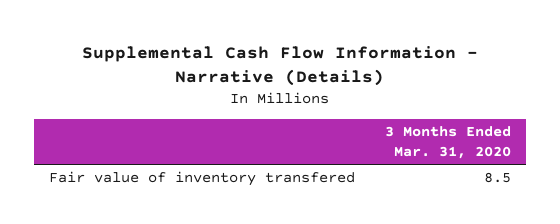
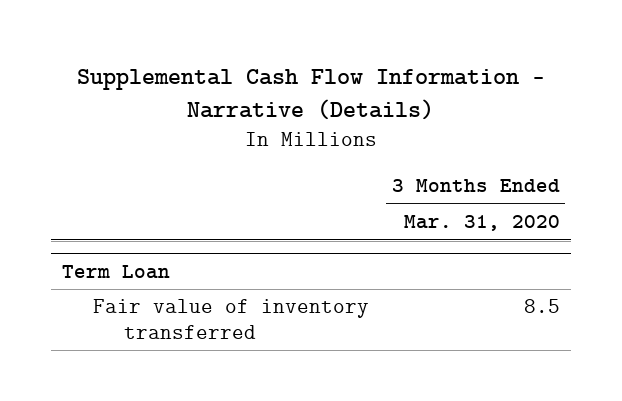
- Fair value of inventory transfered | 8.5
+ Term Loan
+ Fair value of inventory transferred | 8.5

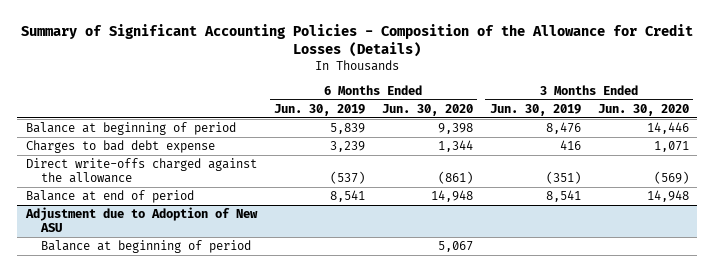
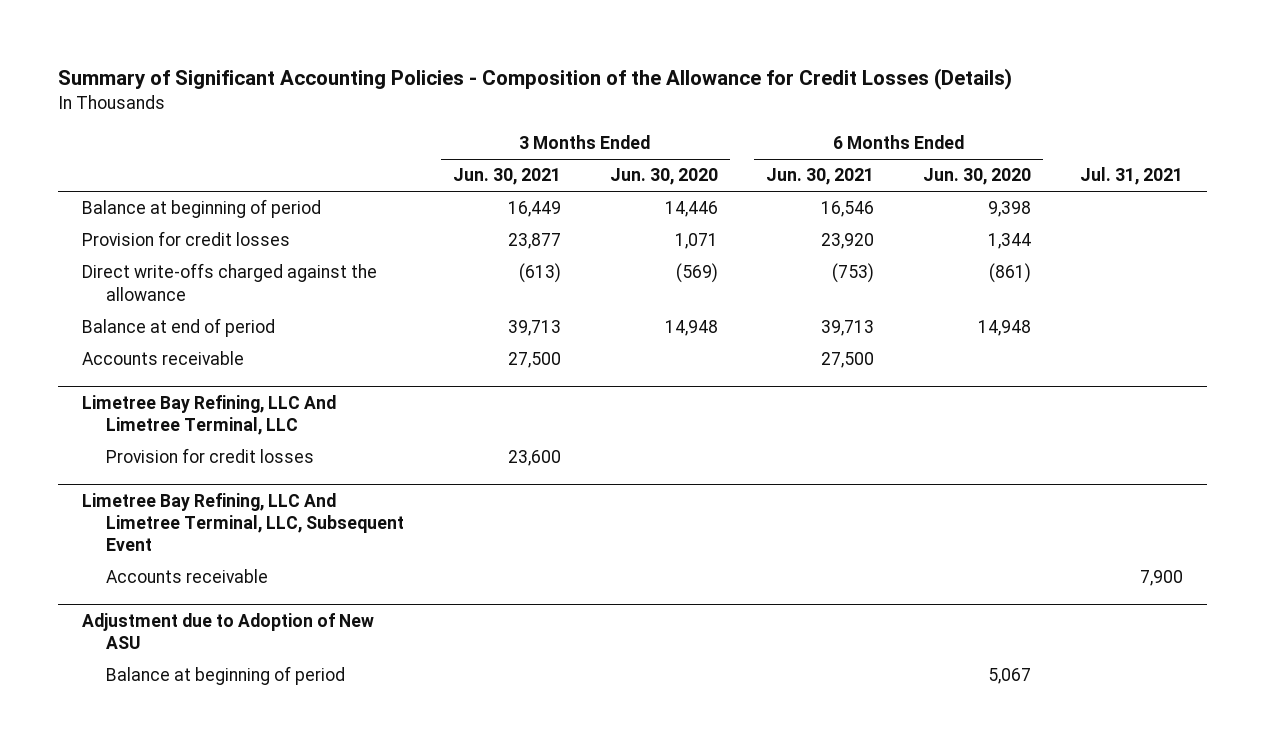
- | 6 Months Ended Jun. 30, 2019 | 6 Months Ended Jun. 30, 2020 | 3 Months Ended Jun. 30, 2019 | 3 Months Ended Jun. 30, 2020
+ | 3 Months Ended Jun. 30, 2021 | 3 Months Ended Jun. 30, 2020 | 6 Months Ended Jun. 30, 2021 | 6 Months Ended Jun. 30, 2020 | Jul. 31, 2021
- Charges to bad debt expense | 3,239 | 1,344 | 416 | 1,071
+ Provision for credit losses | 23,877 | 1,071 | 23,920 | 1,344 |
+ Accounts receivable | 27,500 | | 27,500 | |
+ Limetree Bay Refining, LLC And Limetree Terminal, LLC
+ Provision for credit losses | 23,600 | | | |
+ Limetree Bay Refining, LLC And Limetree Terminal, LLC, Subsequent Event
+ Accounts receivable | | | | | 7,900

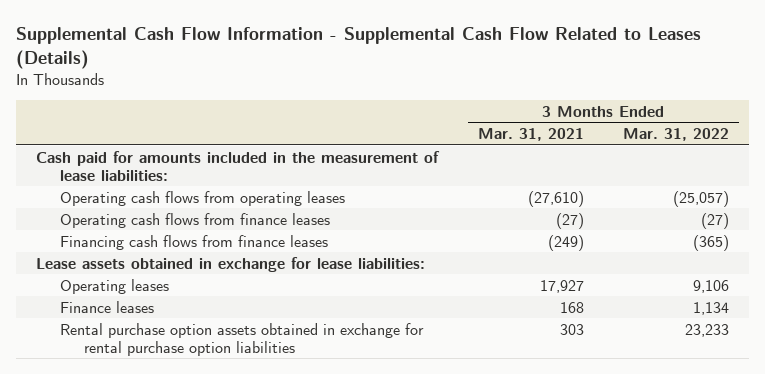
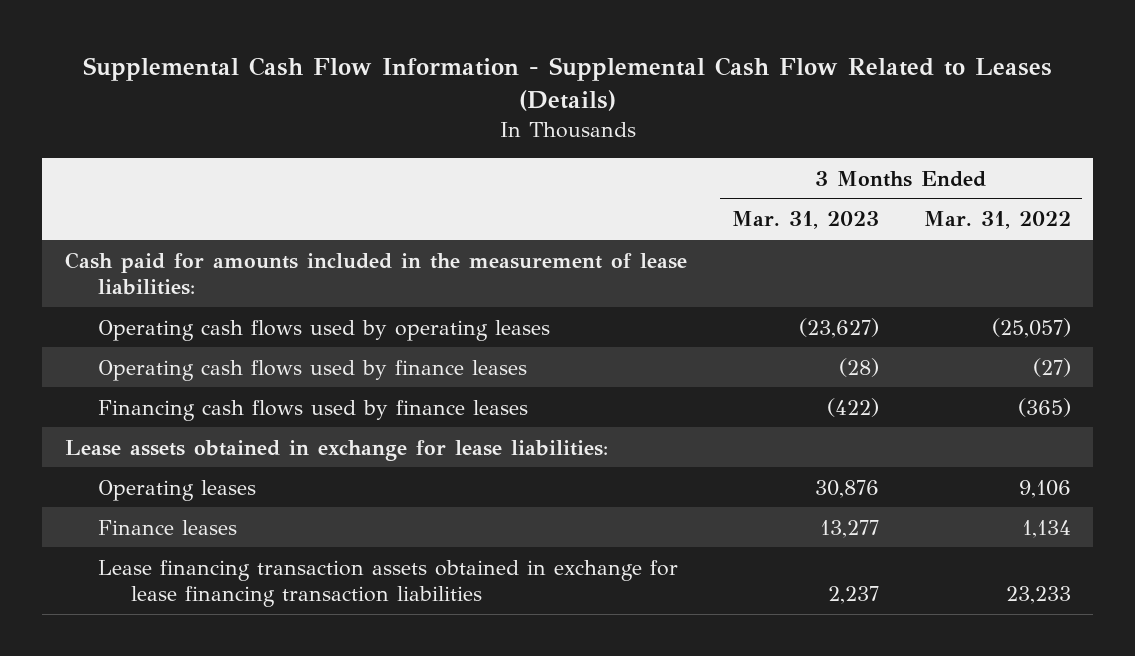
- | 3 Months Ended Mar. 31, 2021 | 3 Months Ended Mar. 31, 2022
+ | 3 Months Ended Mar. 31, 2023 | 3 Months Ended Mar. 31, 2022
- Operating cash flows from operating leases | (27,610) | (25,057)
- Operating cash flows from finance leases | (27) | (27)
- Financing cash flows from finance leases | (249) | (365)
+ Operating cash flows used by operating leases | (23,627) | (25,057)
+ Operating cash flows used by finance leases | (28) | (27)
+ Financing cash flows used by finance leases | (422) | (365)
- Rental purchase option assets obtained in exchange for rental purchase option liabilities | 303 | 23,233
+ Lease financing transaction assets obtained in exchange for lease financing transaction liabilities | 2,237 | 23,233

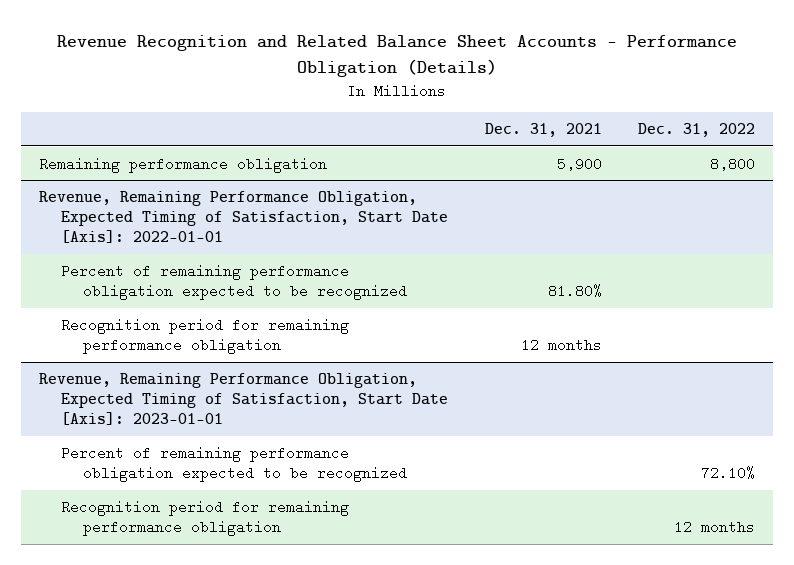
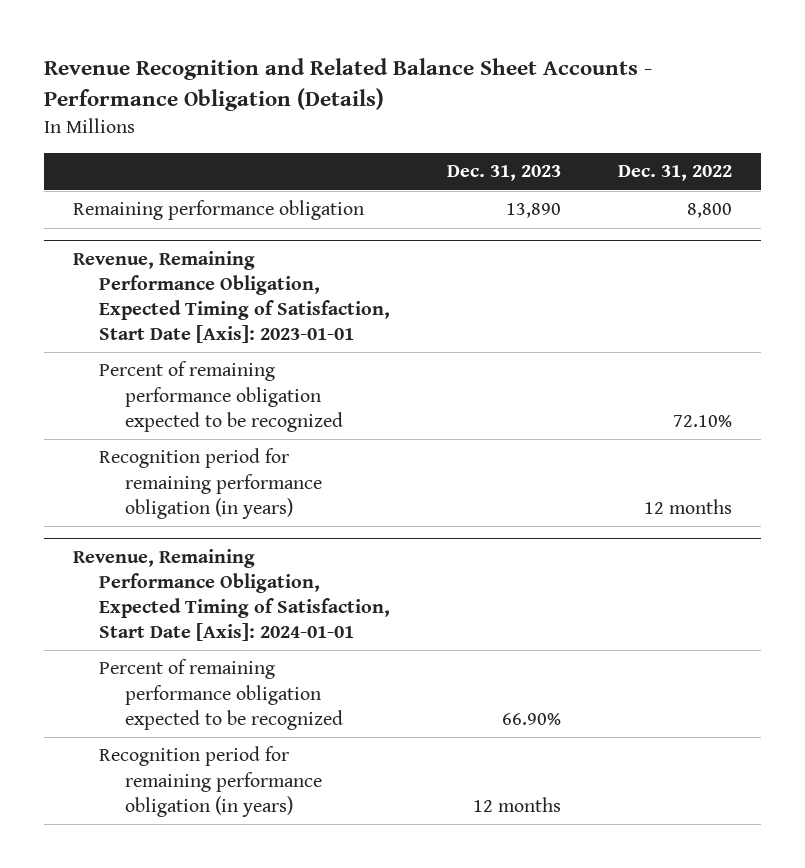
- | Dec. 31, 2021 | Dec. 31, 2022
+ | Dec. 31, 2023 | Dec. 31, 2022
- Revenue, Remaining Performance Obligation, Expected Timing of Satisfaction, Start Date [Axis]: 2022-01-01
- Percent of remaining performance obligation expected to be recognized | 81.80% |
- Recognition period for remaining performance obligation | 12 months |
@ Revenue, Remaining Performance Obligation, Expected Timing of Satisfaction, Start Date [Axis]: 2023-01-01
- Recognition period for remaining performance obligation | | 12 months
+ Recognition period for remaining performance obligation (in years) | | 12 months
+ Revenue, Remaining Performance Obligation, Expected Timing of Satisfaction, Start Date [Axis]: 2024-01-01
+ Percent of remaining performance obligation expected to be recognized | 66.90% |
+ Recognition period for remaining performance obligation (in years) | 12 months |

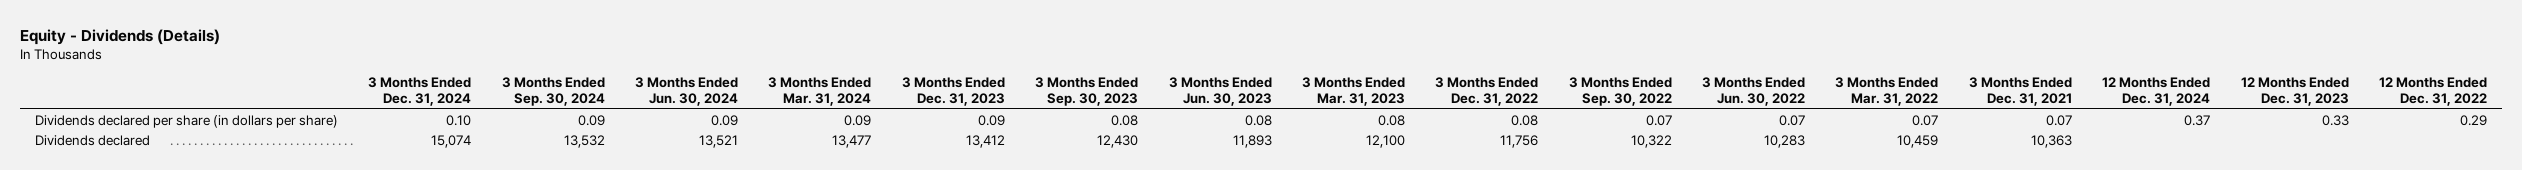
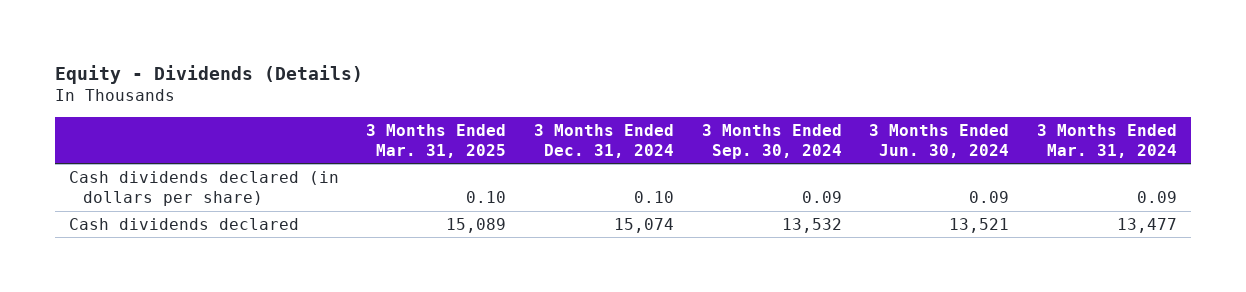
- | 3 Months Ended Dec. 31, 2024 | 3 Months Ended Sep. 30, 2024 | 3 Months Ended Jun. 30, 2024 | 3 Months Ended Mar. 31, 2024 | 3 Months Ended Dec. 31, 2023 | 3 Months Ended Sep. 30, 2023 | 3 Months Ended Jun. 30, 2023 | 3 Months Ended Mar. 31, 2023 | 3 Months Ended Dec. 31, 2022 | 3 Months Ended Sep. 30, 2022 | 3 Months Ended Jun. 30, 2022 | 3 Months Ended Mar. 31, 2022 | 3 Months Ended Dec. 31, 2021 | 12 Months Ended Dec. 31, 2024 | 12 Months Ended Dec. 31, 2023 | 12 Months Ended Dec. 31, 2022
+ | 3 Months Ended Mar. 31, 2025 | 3 Months Ended Dec. 31, 2024 | 3 Months Ended Sep. 30, 2024 | 3 Months Ended Jun. 30, 2024 | 3 Months Ended Mar. 31, 2024
- Dividends declared per share (in dollars per share) | 0.10 | 0.09 | 0.09 | 0.09 | 0.09 | 0.08 | 0.08 | 0.08 | 0.08 | 0.07 | 0.07 | 0.07 | 0.07 | 0.37 | 0.33 | 0.29
- Dividends declared | 15,074 | 13,532 | 13,521 | 13,477 | 13,412 | 12,430 | 11,893 | 12,100 | 11,756 | 10,322 | 10,283 | 10,459 | 10,363 | | |
+ Cash dividends declared (in dollars per share) | 0.10 | 0.10 | 0.09 | 0.09 | 0.09
+ Cash dividends declared | 15,089 | 15,074 | 13,532 | 13,521 | 13,477

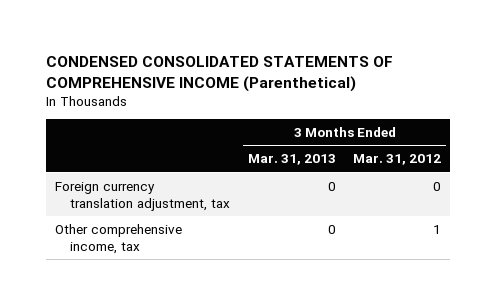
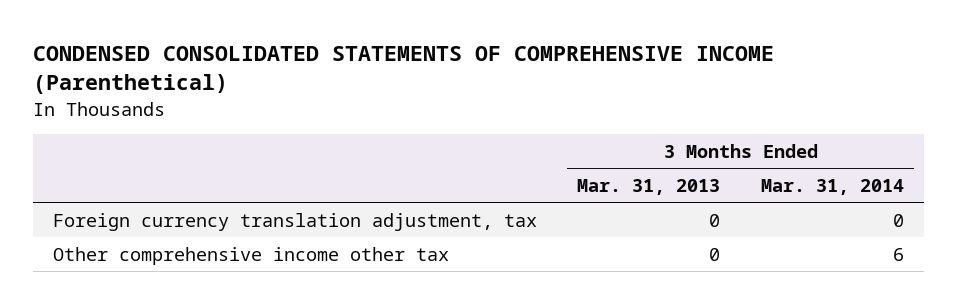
- | 3 Months Ended Mar. 31, 2013 | 3 Months Ended Mar. 31, 2012
+ | 3 Months Ended Mar. 31, 2013 | 3 Months Ended Mar. 31, 2014
- Other comprehensive income, tax | 0 | 1
+ Other comprehensive income other tax | 0 | 6

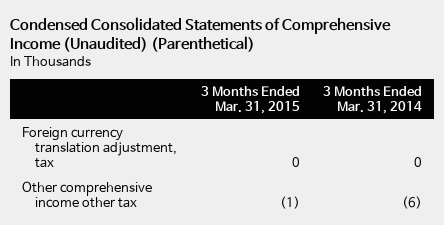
- CONDENSED CONSOLIDATED STATEMENTS OF COMPREHENSIVE INCOME (Parenthetical)
+ Condensed Consolidated Statements of Comprehensive Income (Unaudited) (Parenthetical)
- | 3 Months Ended Mar. 31, 2013 | 3 Months Ended Mar. 31, 2014
+ | 3 Months Ended Mar. 31, 2015 | 3 Months Ended Mar. 31, 2014
- Other comprehensive income other tax | 0 | 6
+ Other comprehensive income other tax | (1) | (6)

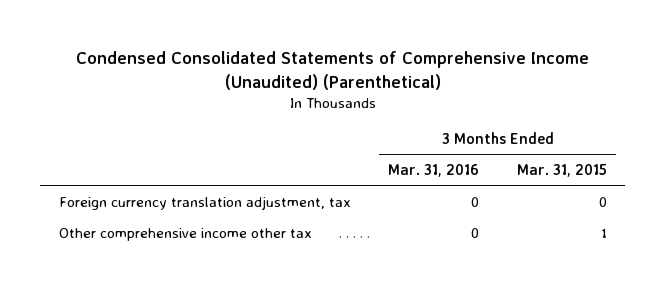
- | 3 Months Ended Mar. 31, 2015 | 3 Months Ended Mar. 31, 2014
+ | 3 Months Ended Mar. 31, 2016 | 3 Months Ended Mar. 31, 2015
- Other comprehensive income other tax | (1) | (6)
+ Other comprehensive income other tax | 0 | 1

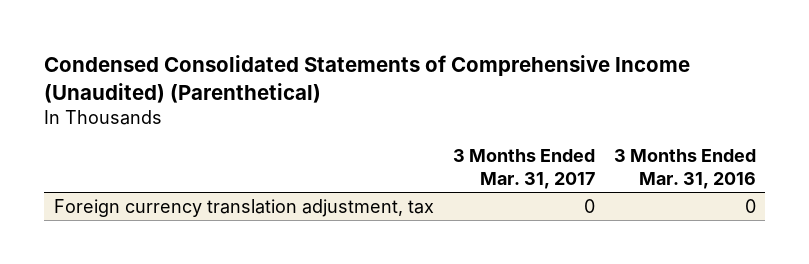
- | 3 Months Ended Mar. 31, 2016 | 3 Months Ended Mar. 31, 2015
+ | 3 Months Ended Mar. 31, 2017 | 3 Months Ended Mar. 31, 2016
- Other comprehensive income other tax | 0 | 1

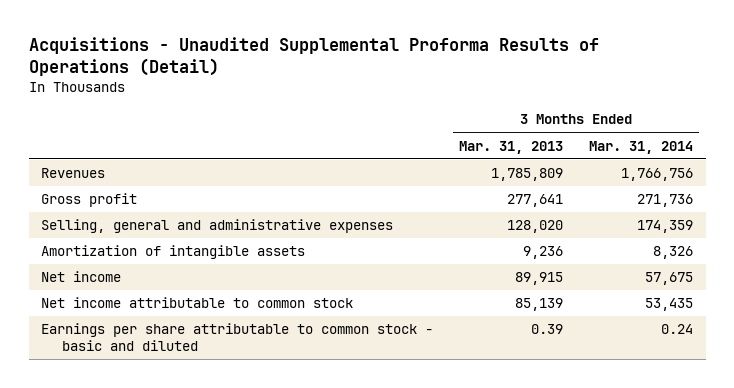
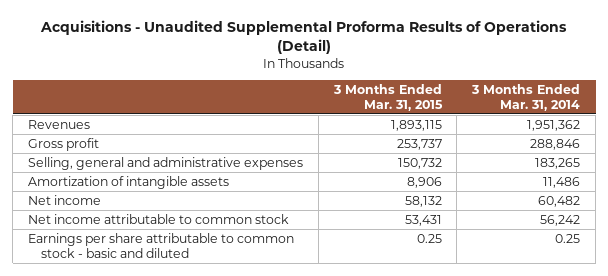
- | 3 Months Ended Mar. 31, 2013 | 3 Months Ended Mar. 31, 2014
+ | 3 Months Ended Mar. 31, 2015 | 3 Months Ended Mar. 31, 2014
- Revenues | 1,785,809 | 1,766,756
- Gross profit | 277,641 | 271,736
- Selling, general and administrative expenses | 128,020 | 174,359
- Amortization of intangible assets | 9,236 | 8,326
- Net income | 89,915 | 57,675
- Net income attributable to common stock | 85,139 | 53,435
- Earnings per share attributable to common stock - basic and diluted | 0.39 | 0.24
+ Revenues | 1,893,115 | 1,951,362
+ Gross profit | 253,737 | 288,846
+ Selling, general and administrative expenses | 150,732 | 183,265
+ Amortization of intangible assets | 8,906 | 11,486
+ Net income | 58,132 | 60,482
+ Net income attributable to common stock | 53,431 | 56,242
+ Earnings per share attributable to common stock - basic and diluted | 0.25 | 0.25

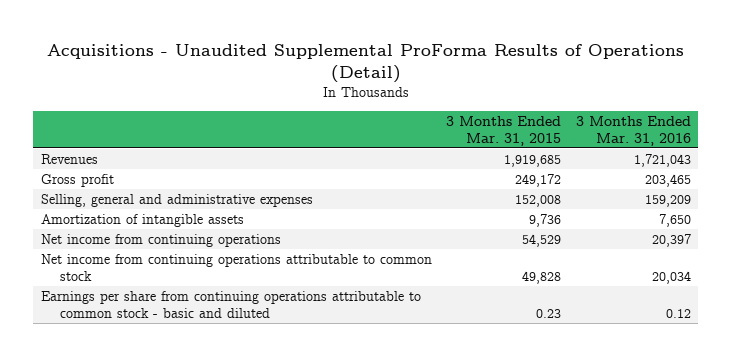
- Acquisitions - Unaudited Supplemental Proforma Results of Operations (Detail)
+ Acquisitions - Unaudited Supplemental ProForma Results of Operations (Detail)
- | 3 Months Ended Mar. 31, 2015 | 3 Months Ended Mar. 31, 2014
+ | 3 Months Ended Mar. 31, 2015 | 3 Months Ended Mar. 31, 2016
- Revenues | 1,893,115 | 1,951,362
- Gross profit | 253,737 | 288,846
- Selling, general and administrative expenses | 150,732 | 183,265
- Amortization of intangible assets | 8,906 | 11,486
- Net income | 58,132 | 60,482
- Net income attributable to common stock | 53,431 | 56,242
- Earnings per share attributable to common stock - basic and diluted | 0.25 | 0.25
+ Revenues | 1,919,685 | 1,721,043
+ Gross profit | 249,172 | 203,465
+ Selling, general and administrative expenses | 152,008 | 159,209
+ Amortization of intangible assets | 9,736 | 7,650
+ Net income from continuing operations | 54,529 | 20,397
+ Net income from continuing operations attributable to common stock | 49,828 | 20,034
+ Earnings per share from continuing operations attributable to common stock - basic and diluted | 0.23 | 0.12

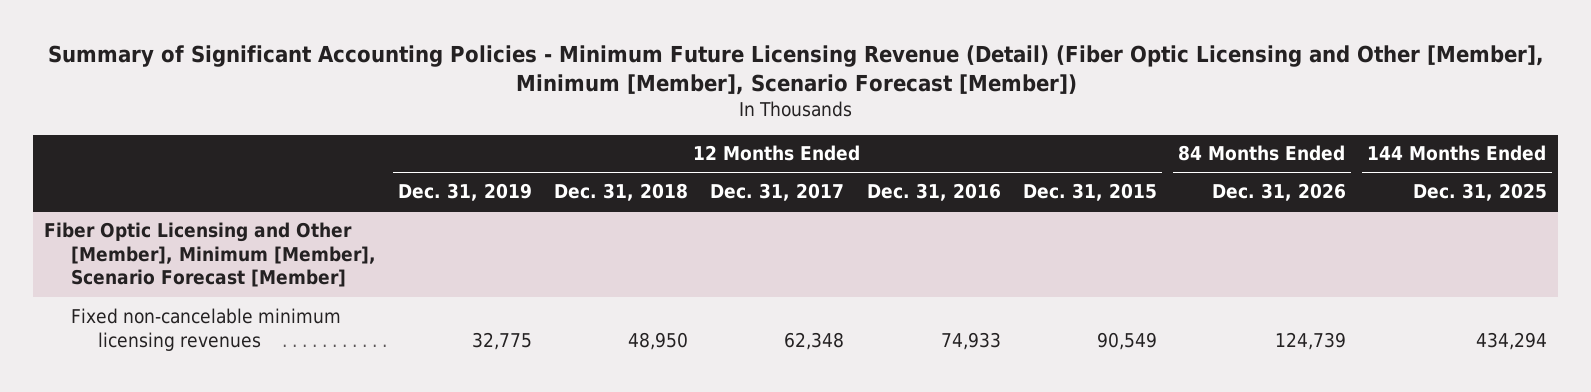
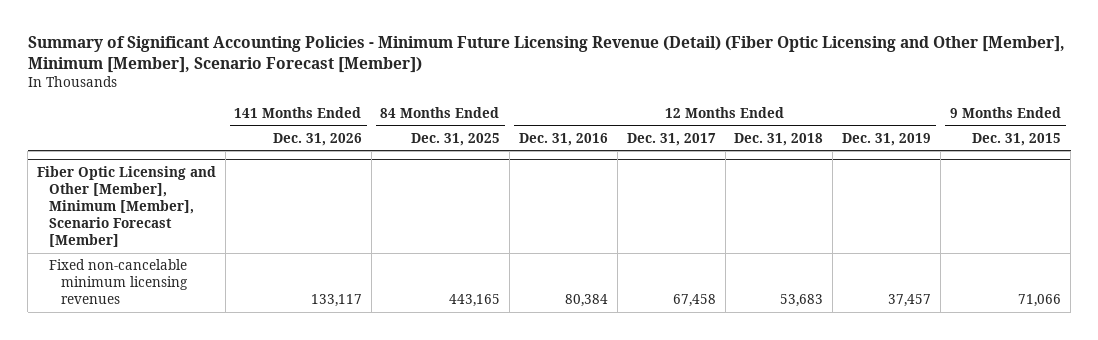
- | 12 Months Ended Dec. 31, 2019 | 12 Months Ended Dec. 31, 2018 | 12 Months Ended Dec. 31, 2017 | 12 Months Ended Dec. 31, 2016 | 12 Months Ended Dec. 31, 2015 | 84 Months Ended Dec. 31, 2026 | 144 Months Ended Dec. 31, 2025
+ | 141 Months Ended Dec. 31, 2026 | 84 Months Ended Dec. 31, 2025 | 12 Months Ended Dec. 31, 2016 | 12 Months Ended Dec. 31, 2017 | 12 Months Ended Dec. 31, 2018 | 12 Months Ended Dec. 31, 2019 | 9 Months Ended Dec. 31, 2015
@ Fiber Optic Licensing and Other [Member], Minimum [Member], Scenario Forecast [Member]
- Fixed non-cancelable minimum licensing revenues | 32,775 | 48,950 | 62,348 | 74,933 | 90,549 | 124,739 | 434,294
+ Fixed non-cancelable minimum licensing revenues | 133,117 | 443,165 | 80,384 | 67,458 | 53,683 | 37,457 | 71,066

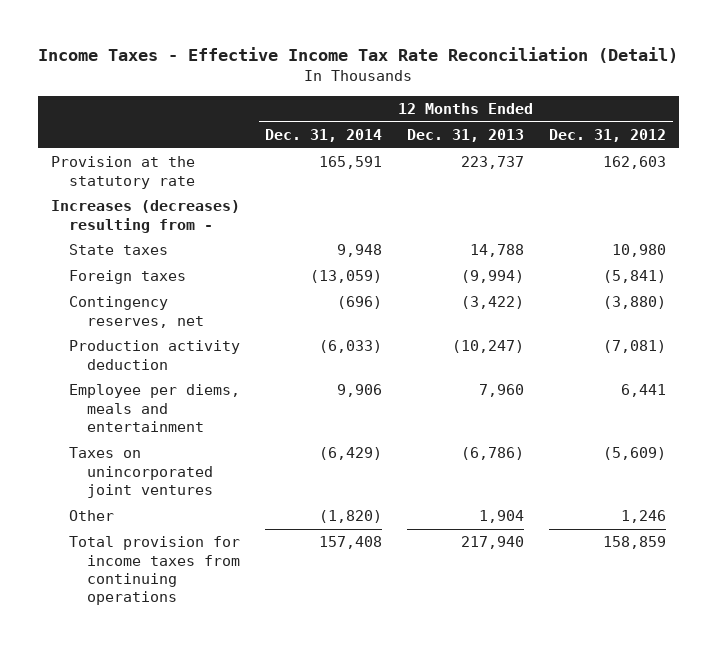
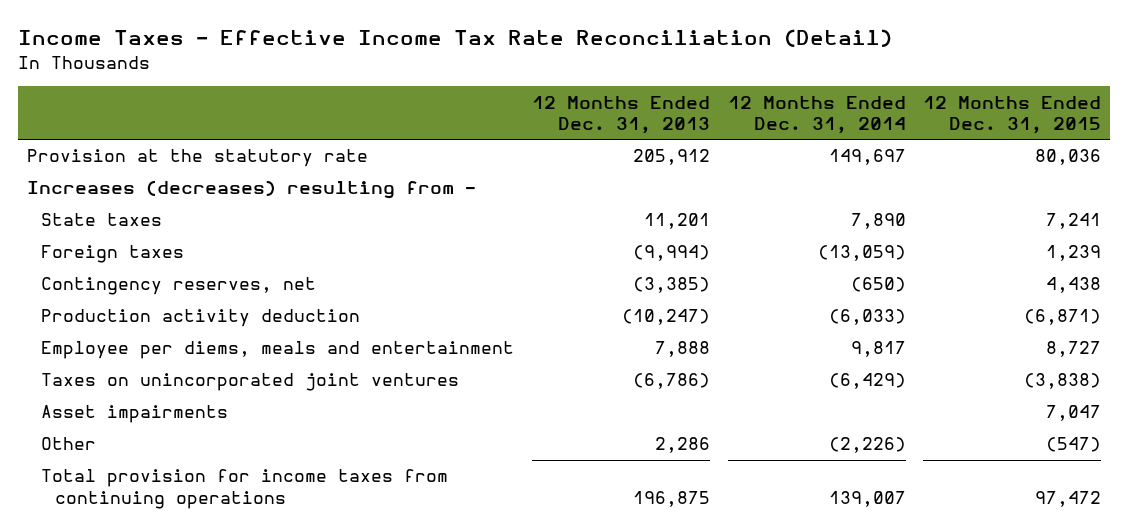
- | 12 Months Ended Dec. 31, 2014 | 12 Months Ended Dec. 31, 2013 | 12 Months Ended Dec. 31, 2012
+ | 12 Months Ended Dec. 31, 2013 | 12 Months Ended Dec. 31, 2014 | 12 Months Ended Dec. 31, 2015
- Provision at the statutory rate | 165,591 | 223,737 | 162,603
+ Provision at the statutory rate | 205,912 | 149,697 | 80,036
- State taxes | 9,948 | 14,788 | 10,980
+ State taxes | 11,201 | 7,890 | 7,241
- Contingency reserves, net | (696) | (3,422) | (3,880)
+ Contingency reserves, net | (3,385) | (650) | 4,438
- Employee per diems, meals and entertainment | 9,906 | 7,960 | 6,441
+ Employee per diems, meals and entertainment | 7,888 | 9,817 | 8,727
- Other | (1,820) | 1,904 | 1,246
- Total provision for income taxes from continuing operations | 157,408 | 217,940 | 158,859
+ Asset impairments | | | 7,047
+ Other | 2,286 | (2,226) | (547)
+ Total provision for income taxes from continuing operations | 196,875 | 139,007 | 97,472

